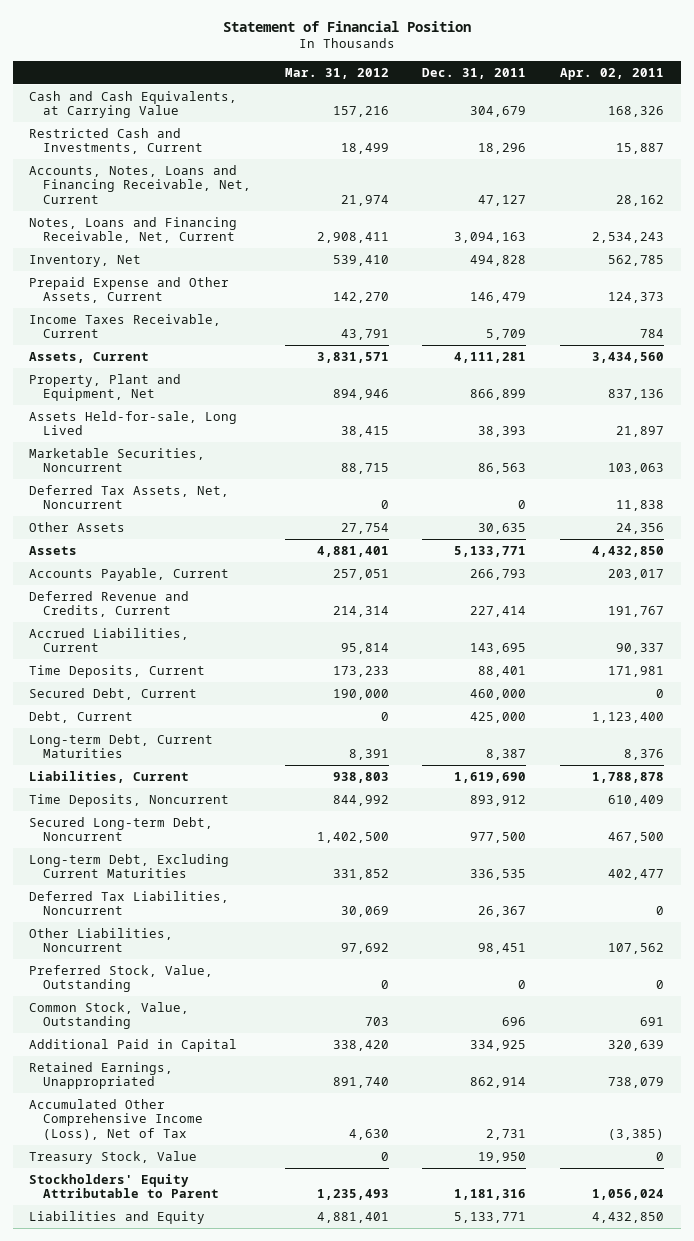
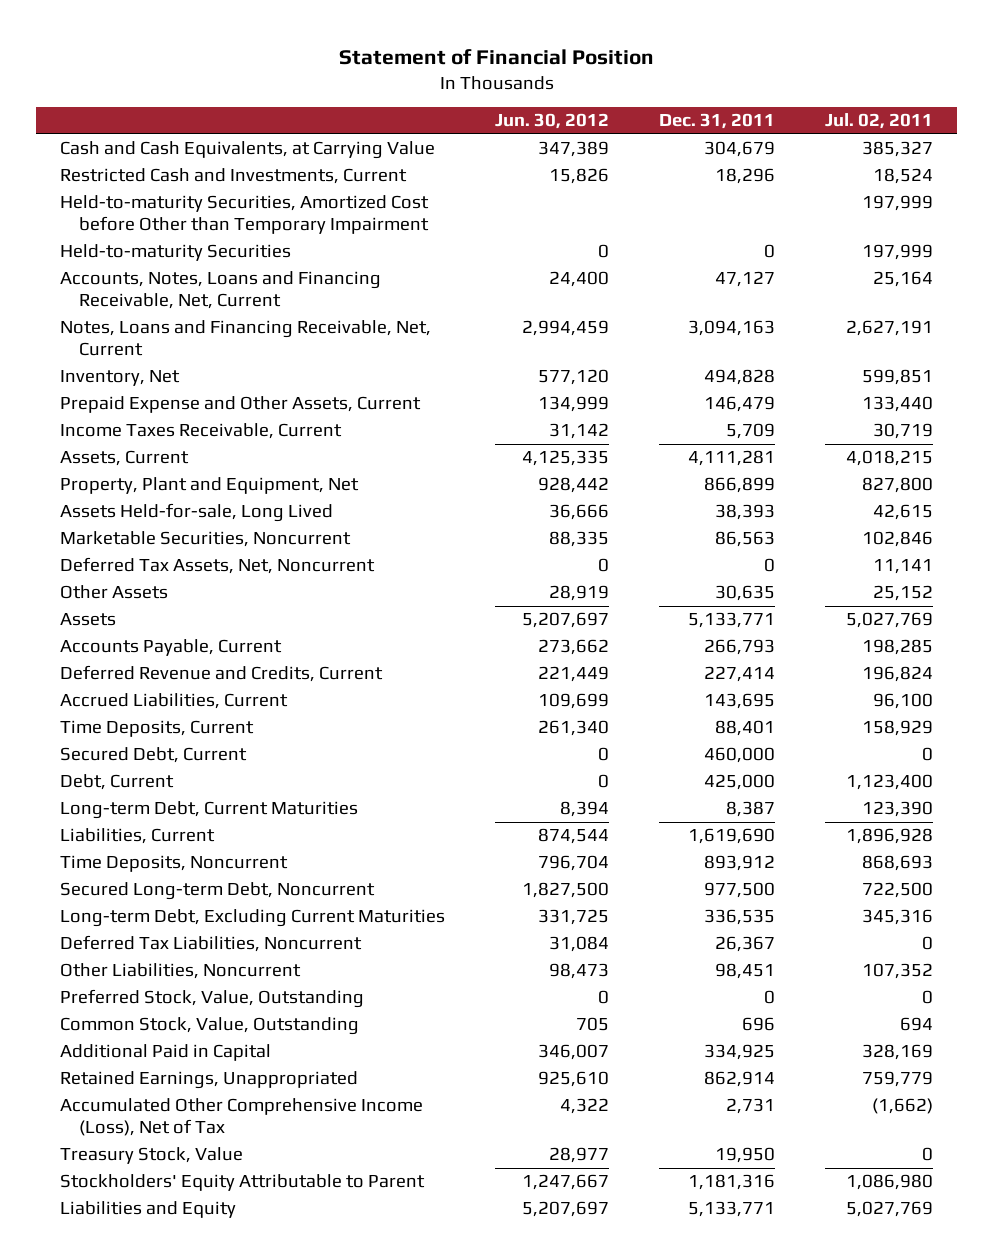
- | Mar. 31, 2012 | Dec. 31, 2011 | Apr. 02, 2011
+ | Jun. 30, 2012 | Dec. 31, 2011 | Jul. 02, 2011
+ Held-to-maturity Securities, Amortized Cost before Other than Temporary Impairment | | | 197,999
+ Held-to-maturity Securities | 0 | 0 | 197,999

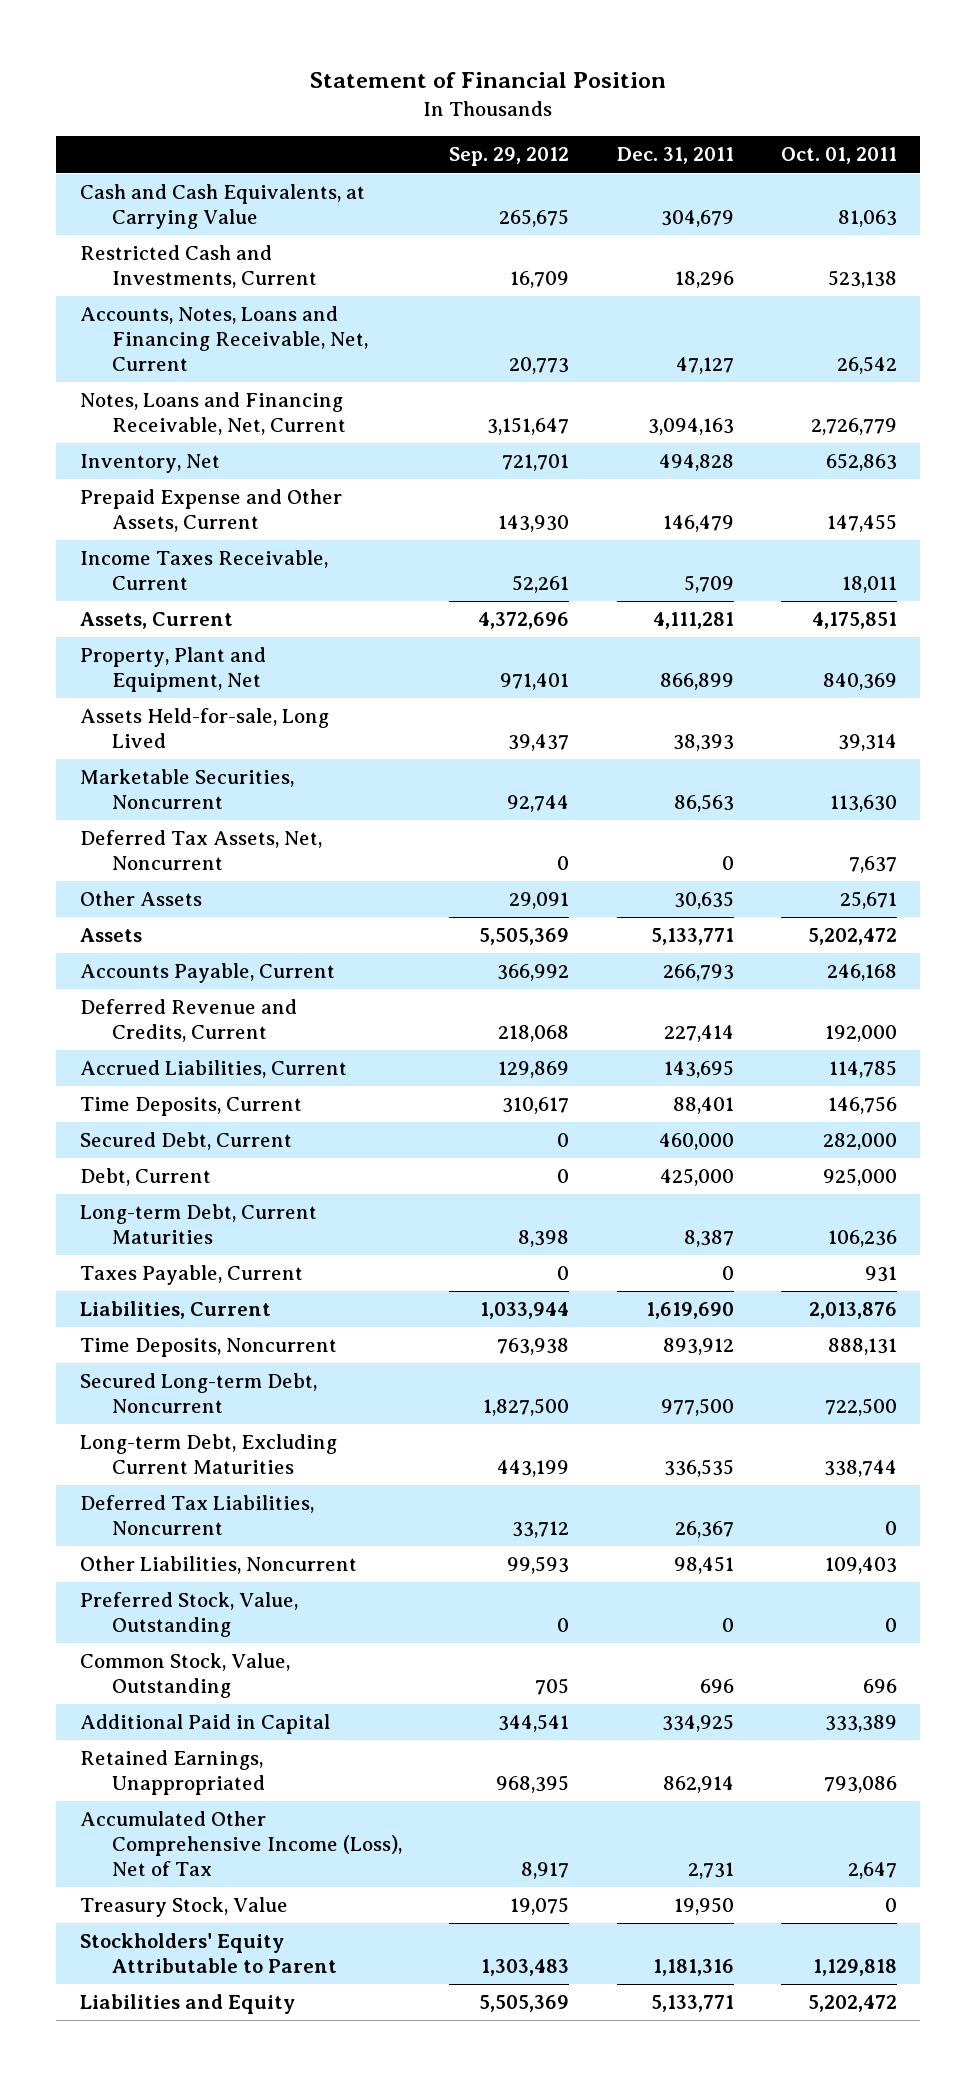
- | Jun. 30, 2012 | Dec. 31, 2011 | Jul. 02, 2011
+ | Sep. 29, 2012 | Dec. 31, 2011 | Oct. 01, 2011
- Held-to-maturity Securities, Amortized Cost before Other than Temporary Impairment | | | 197,999
- Held-to-maturity Securities | 0 | 0 | 197,999
+ Taxes Payable, Current | 0 | 0 | 931

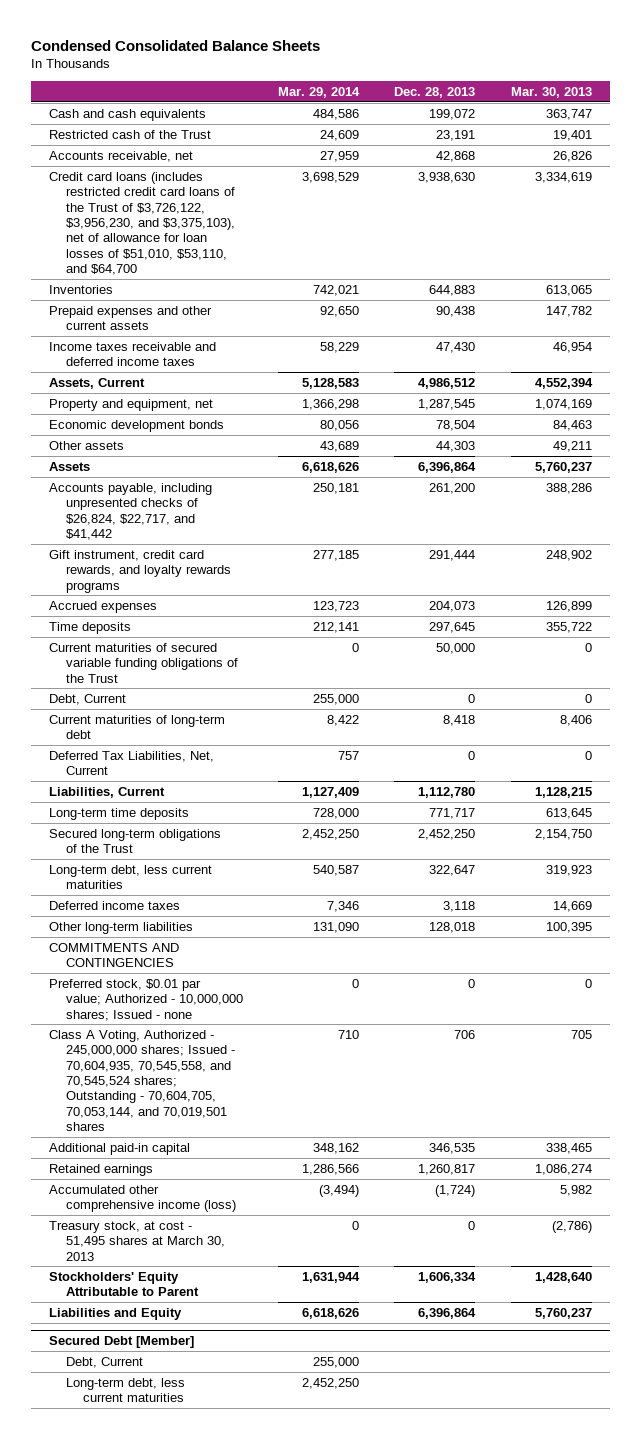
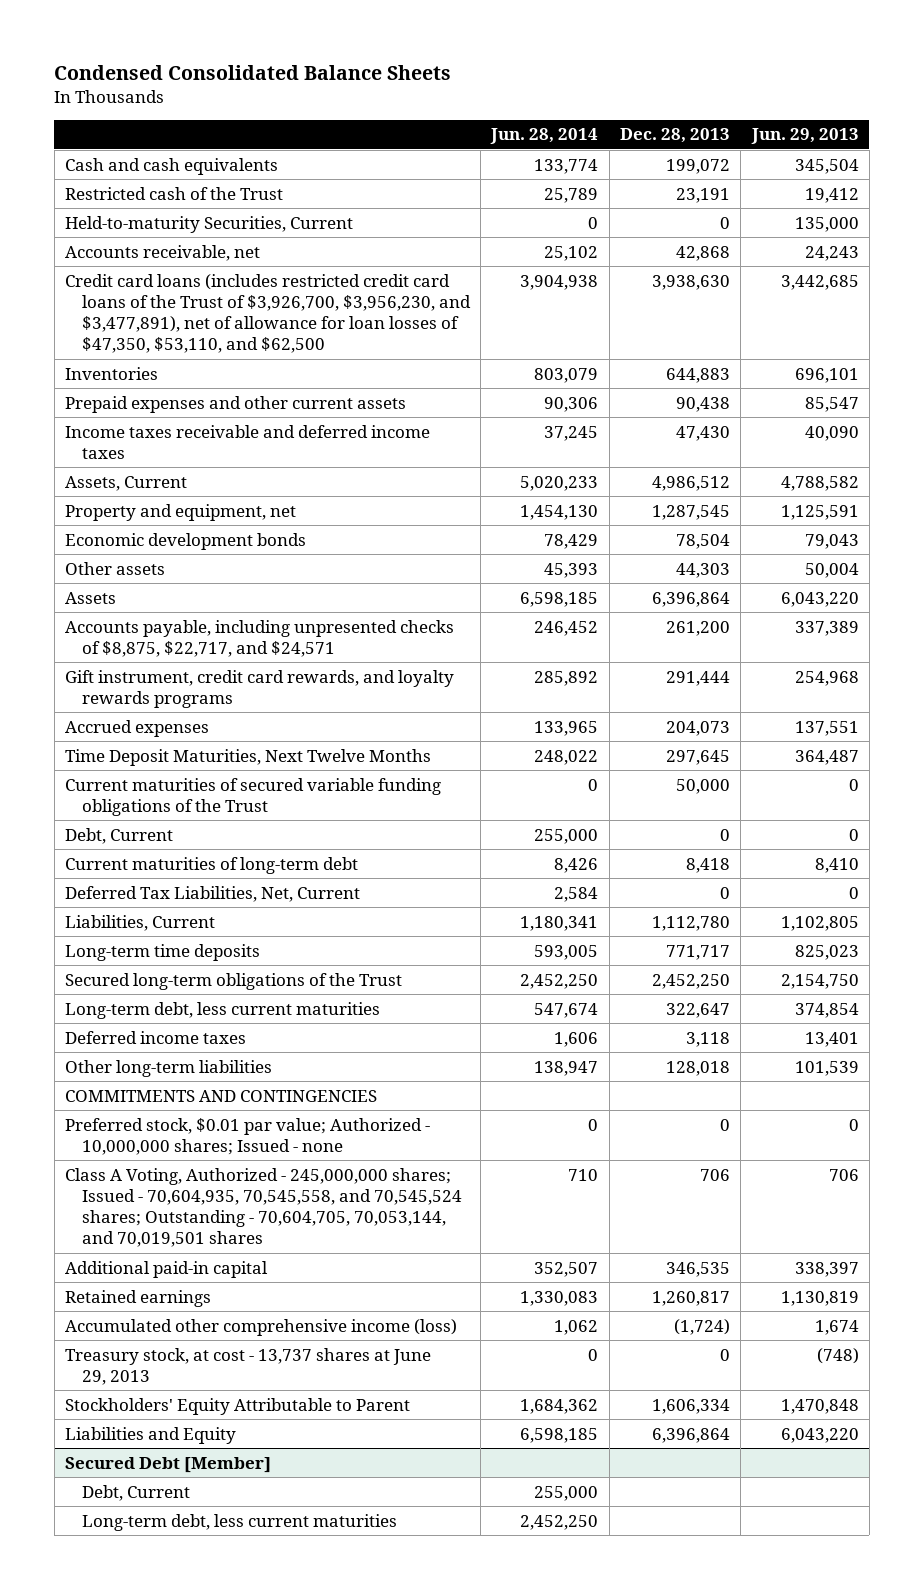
- | Mar. 29, 2014 | Dec. 28, 2013 | Mar. 30, 2013
+ | Jun. 28, 2014 | Dec. 28, 2013 | Jun. 29, 2013
+ Held-to-maturity Securities, Current | 0 | 0 | 135,000
- Credit card loans (includes restricted credit card loans of the Trust of $3,726,122, $3,956,230, and $3,375,103), net of allowance for loan losses of $51,010, $53,110, and $64,700 | 3,698,529 | 3,938,630 | 3,334,619
+ Credit card loans (includes restricted credit card loans of the Trust of $3,926,700, $3,956,230, and $3,477,891), net of allowance for loan losses of $47,350, $53,110, and $62,500 | 3,904,938 | 3,938,630 | 3,442,685
- Accounts payable, including unpresented checks of $26,824, $22,717, and $41,442 | 250,181 | 261,200 | 388,286
+ Accounts payable, including unpresented checks of $8,875, $22,717, and $24,571 | 246,452 | 261,200 | 337,389
- Time deposits | 212,141 | 297,645 | 355,722
+ Time Deposit Maturities, Next Twelve Months | 248,022 | 297,645 | 364,487
- Treasury stock, at cost - 51,495 shares at March 30, 2013 | 0 | 0 | (2,786)
+ Treasury stock, at cost - 13,737 shares at June 29, 2013 | 0 | 0 | (748)

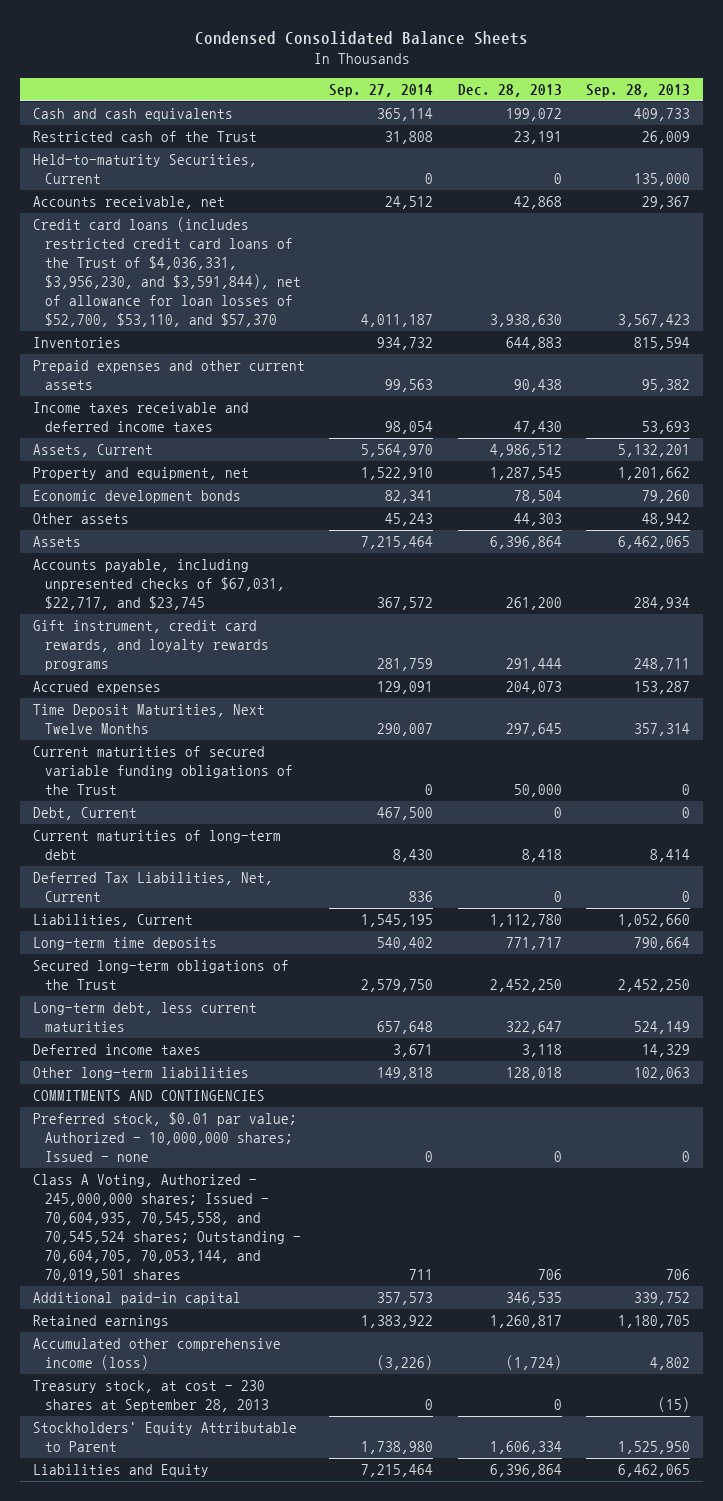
- | Jun. 28, 2014 | Dec. 28, 2013 | Jun. 29, 2013
+ | Sep. 27, 2014 | Dec. 28, 2013 | Sep. 28, 2013
- Credit card loans (includes restricted credit card loans of the Trust of $3,926,700, $3,956,230, and $3,477,891), net of allowance for loan losses of $47,350, $53,110, and $62,500 | 3,904,938 | 3,938,630 | 3,442,685
+ Credit card loans (includes restricted credit card loans of the Trust of $4,036,331, $3,956,230, and $3,591,844), net of allowance for loan losses of $52,700, $53,110, and $57,370 | 4,011,187 | 3,938,630 | 3,567,423
- Accounts payable, including unpresented checks of $8,875, $22,717, and $24,571 | 246,452 | 261,200 | 337,389
+ Accounts payable, including unpresented checks of $67,031, $22,717, and $23,745 | 367,572 | 261,200 | 284,934
- Treasury stock, at cost - 13,737 shares at June 29, 2013 | 0 | 0 | (748)
+ Treasury stock, at cost - 230 shares at September 28, 2013 | 0 | 0 | (15)
- Secured Debt [Member]
- Debt, Current | 255,000 | |
- Long-term debt, less current maturities | 2,452,250 | |

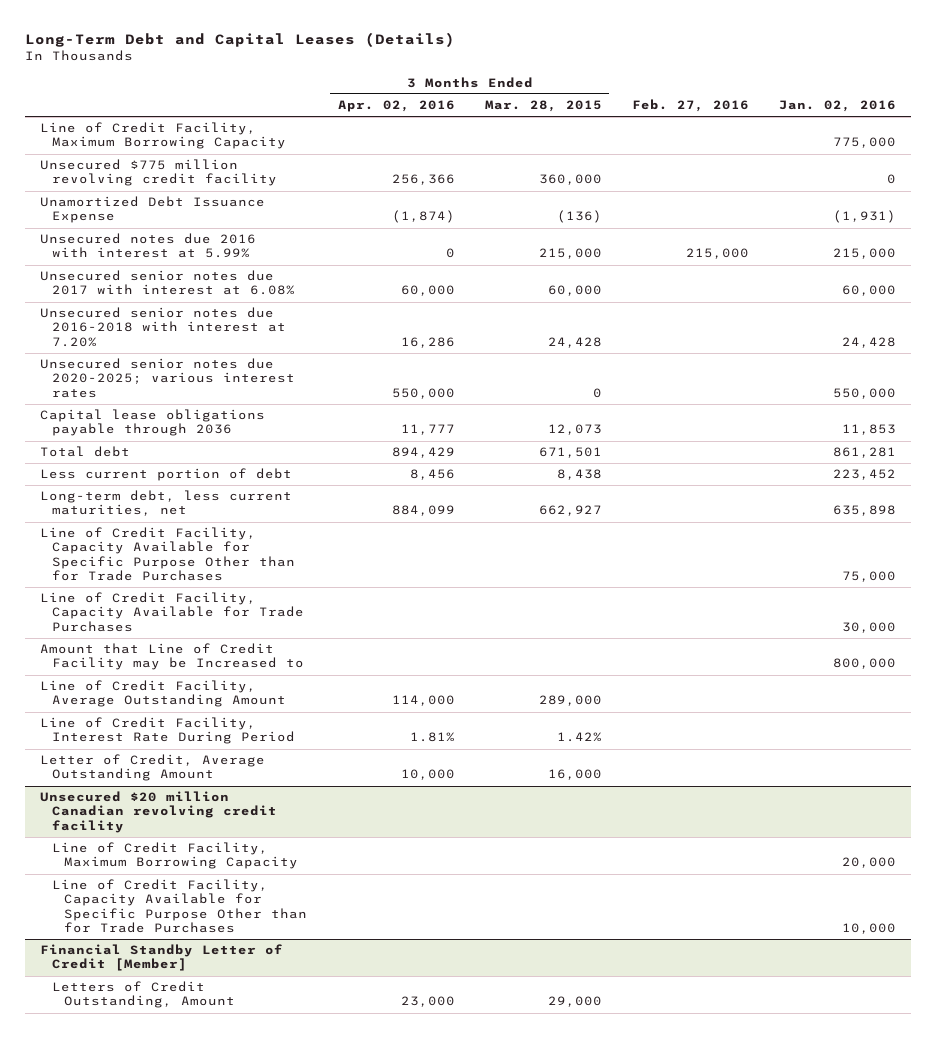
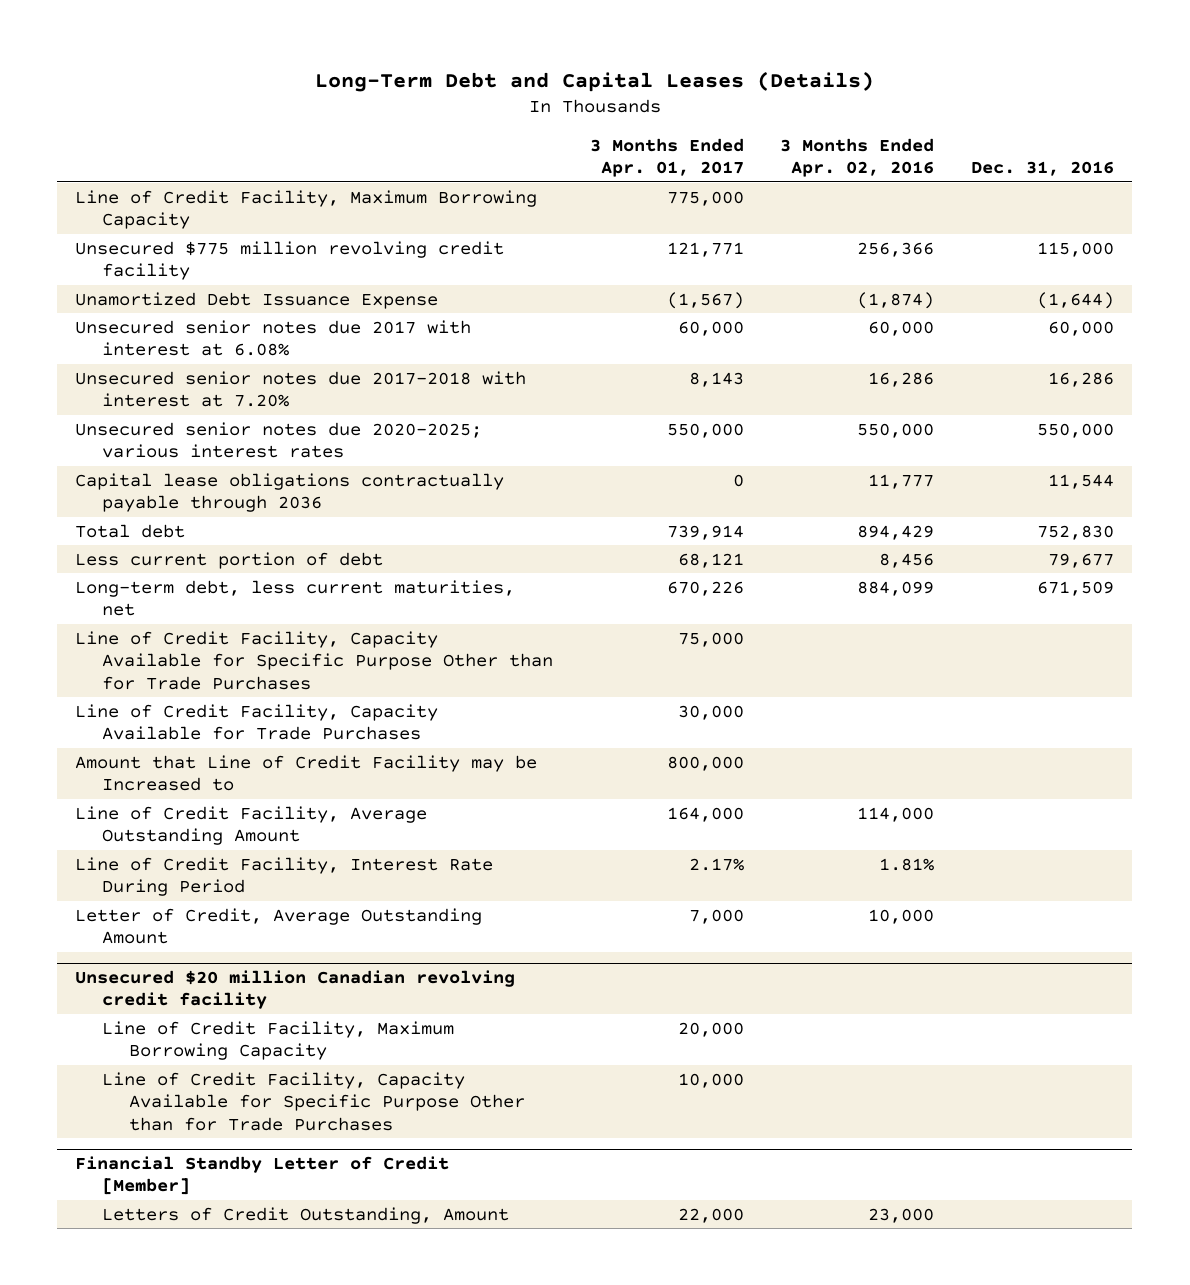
- | 3 Months Ended Apr. 02, 2016 | 3 Months Ended Mar. 28, 2015 | Feb. 27, 2016 | Jan. 02, 2016
+ | 3 Months Ended Apr. 01, 2017 | 3 Months Ended Apr. 02, 2016 | Dec. 31, 2016
- Unsecured notes due 2016 with interest at 5.99% | 0 | 215,000 | 215,000 | 215,000
- Unsecured senior notes due 2016-2018 with interest at 7.20% | 16,286 | 24,428 | | 24,428
+ Unsecured senior notes due 2017-2018 with interest at 7.20% | 8,143 | 16,286 | 16,286
- Capital lease obligations payable through 2036 | 11,777 | 12,073 | | 11,853
+ Capital lease obligations contractually payable through 2036 | 0 | 11,777 | 11,544

